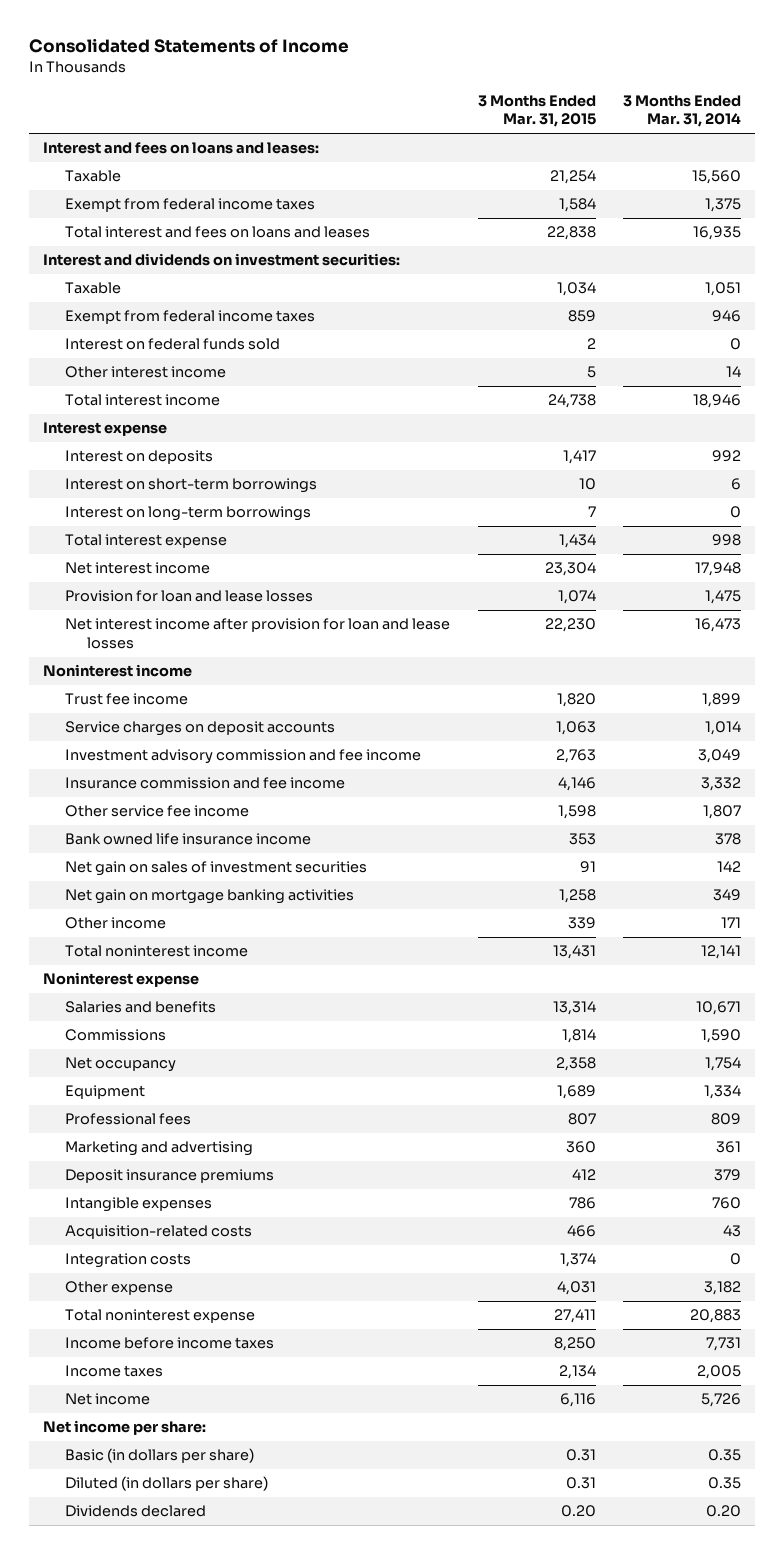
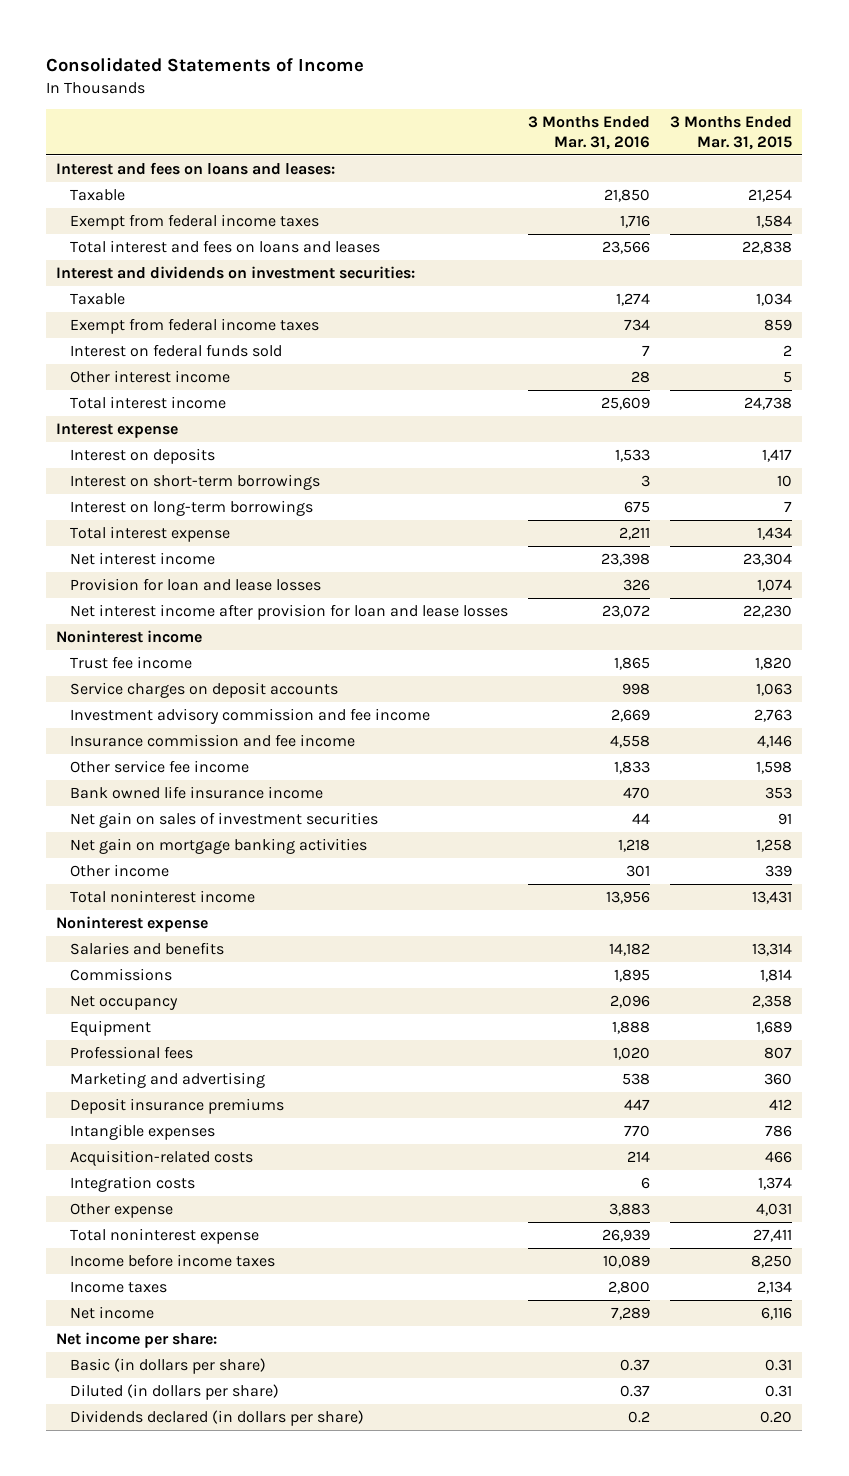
- | 3 Months Ended Mar. 31, 2015 | 3 Months Ended Mar. 31, 2014
+ | 3 Months Ended Mar. 31, 2016 | 3 Months Ended Mar. 31, 2015
- Dividends declared | 0.20 | 0.20
+ Dividends declared (in dollars per share) | 0.2 | 0.20

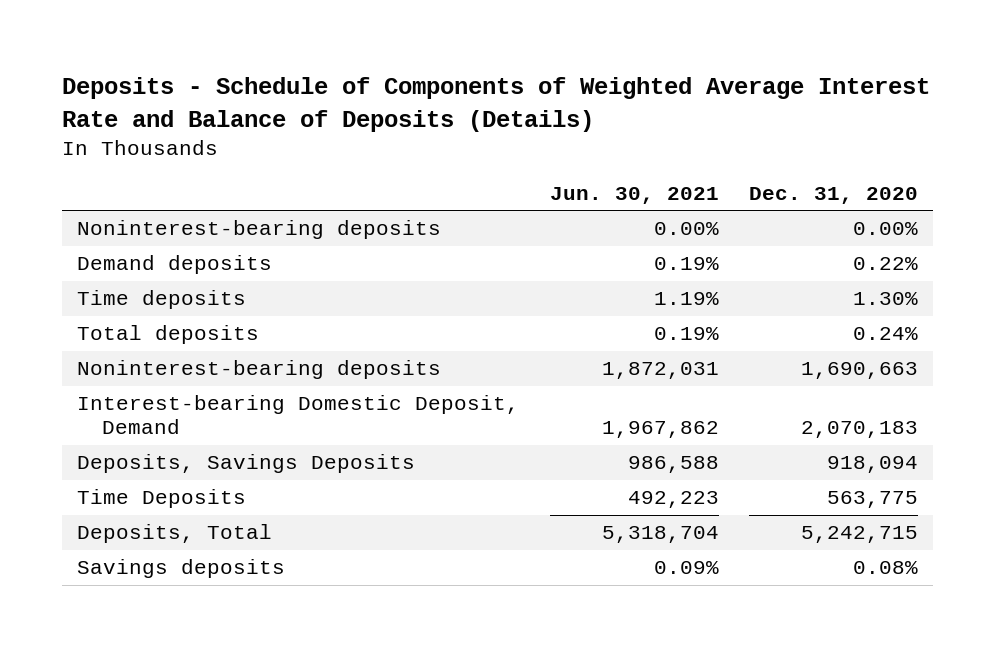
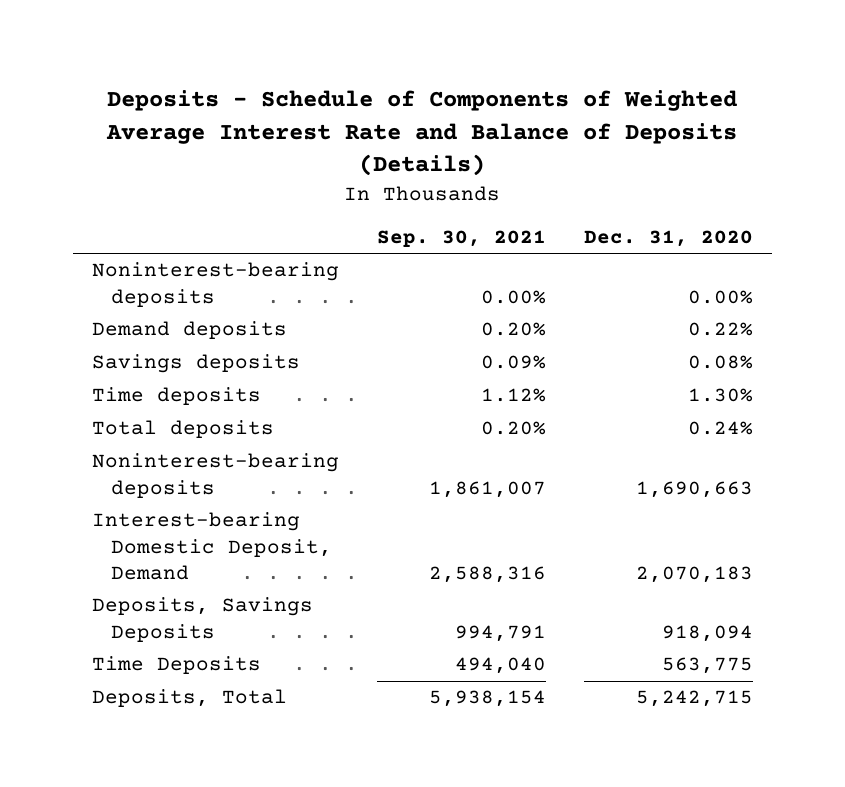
- | Jun. 30, 2021 | Dec. 31, 2020
+ | Sep. 30, 2021 | Dec. 31, 2020
moved up: Savings deposits | 0.09% | 0.08%

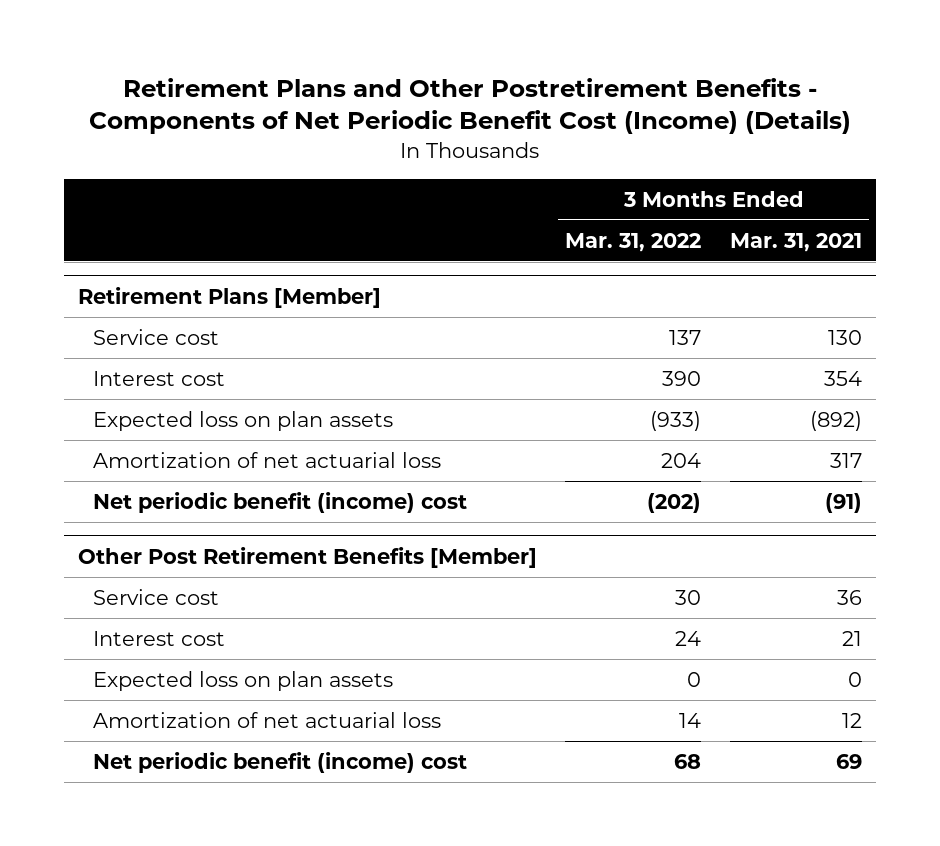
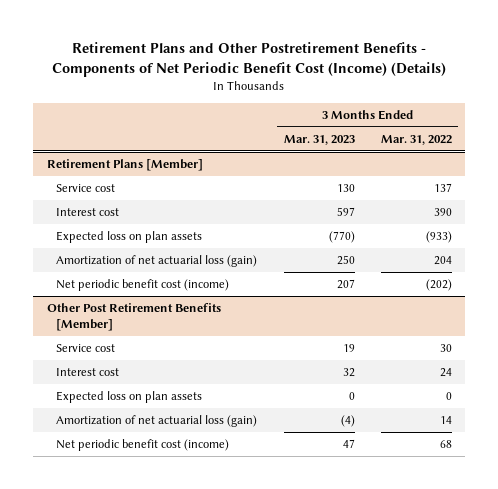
- | 3 Months Ended Mar. 31, 2022 | 3 Months Ended Mar. 31, 2021
+ | 3 Months Ended Mar. 31, 2023 | 3 Months Ended Mar. 31, 2022
@ Retirement Plans [Member]
- Amortization of net actuarial loss | 204 | 317
- Net periodic benefit (income) cost | (202) | (91)
+ Amortization of net actuarial loss (gain) | 250 | 204
+ Net periodic benefit cost (income) | 207 | (202)
@ Other Post Retirement Benefits [Member]
- Amortization of net actuarial loss | 14 | 12
- Net periodic benefit (income) cost | 68 | 69
+ Amortization of net actuarial loss (gain) | (4) | 14
+ Net periodic benefit cost (income) | 47 | 68

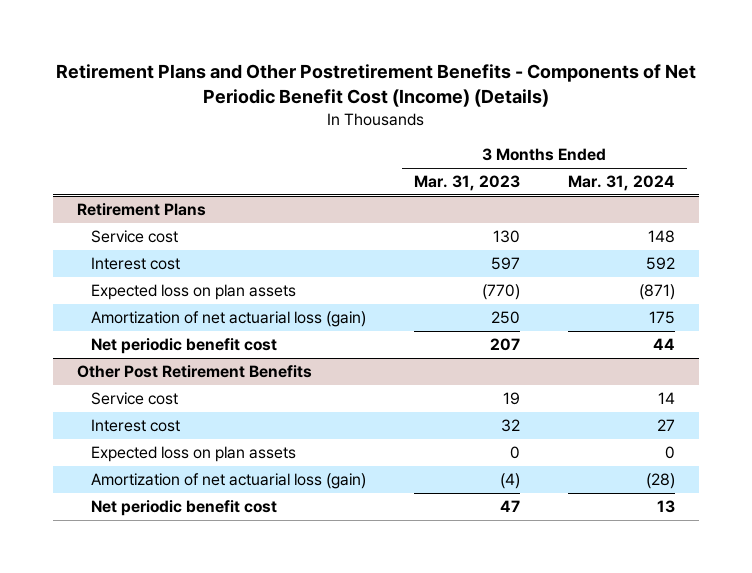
- | 3 Months Ended Mar. 31, 2023 | 3 Months Ended Mar. 31, 2022
+ | 3 Months Ended Mar. 31, 2023 | 3 Months Ended Mar. 31, 2024
- Retirement Plans [Member]
+ Retirement Plans
- Net periodic benefit cost (income) | 207 | (202)
- Other Post Retirement Benefits [Member]
+ Net periodic benefit cost | 207 | 44
+ Other Post Retirement Benefits
- Net periodic benefit cost (income) | 47 | 68
+ Net periodic benefit cost | 47 | 13

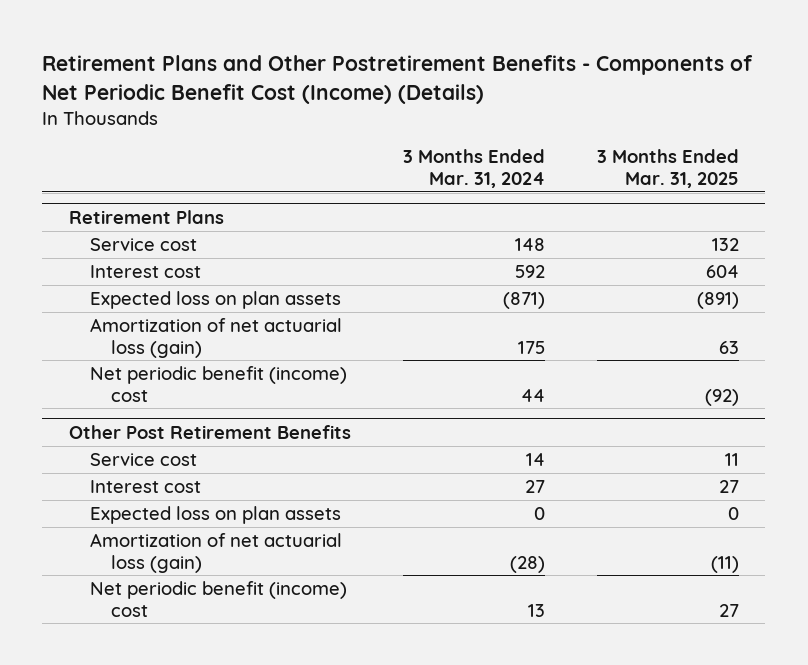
- | 3 Months Ended Mar. 31, 2023 | 3 Months Ended Mar. 31, 2024
+ | 3 Months Ended Mar. 31, 2024 | 3 Months Ended Mar. 31, 2025
@ Retirement Plans
- Net periodic benefit cost | 207 | 44
+ Net periodic benefit (income) cost | 44 | (92)
@ Other Post Retirement Benefits
- Net periodic benefit cost | 47 | 13
+ Net periodic benefit (income) cost | 13 | 27

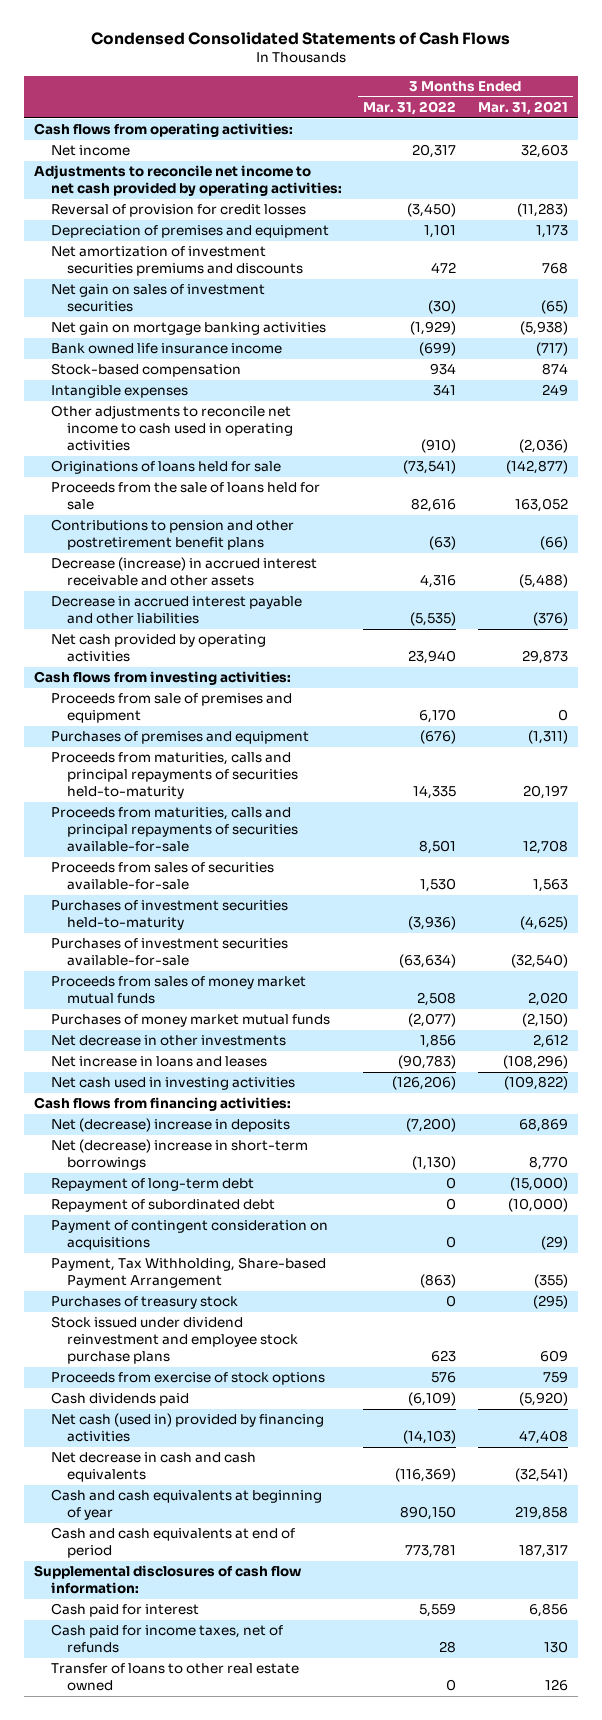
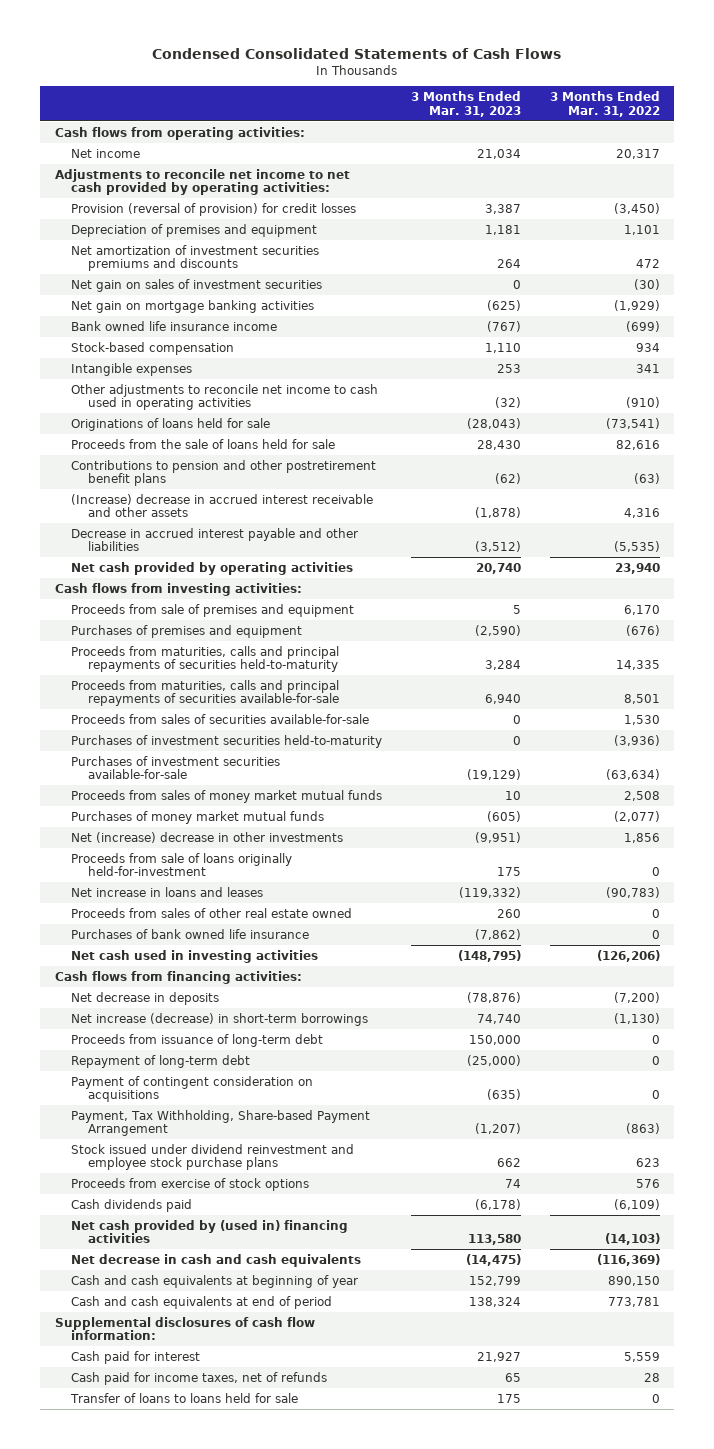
- | 3 Months Ended Mar. 31, 2022 | 3 Months Ended Mar. 31, 2021
+ | 3 Months Ended Mar. 31, 2023 | 3 Months Ended Mar. 31, 2022
- Reversal of provision for credit losses | (3,450) | (11,283)
+ Provision (reversal of provision) for credit losses | 3,387 | (3,450)
- Decrease (increase) in accrued interest receivable and other assets | 4,316 | (5,488)
+ (Increase) decrease in accrued interest receivable and other assets | (1,878) | 4,316
- Net decrease in other investments | 1,856 | 2,612
+ Net (increase) decrease in other investments | (9,951) | 1,856
+ Proceeds from sale of loans originally held-for-investment | 175 | 0
+ Proceeds from sales of other real estate owned | 260 | 0
+ Purchases of bank owned life insurance | (7,862) | 0
- Net (decrease) increase in deposits | (7,200) | 68,869
- Net (decrease) increase in short-term borrowings | (1,130) | 8,770
+ Net decrease in deposits | (78,876) | (7,200)
+ Net increase (decrease) in short-term borrowings | 74,740 | (1,130)
+ Proceeds from issuance of long-term debt | 150,000 | 0
- Repayment of subordinated debt | 0 | (10,000)
- Purchases of treasury stock | 0 | (295)
- Net cash (used in) provided by financing activities | (14,103) | 47,408
+ Net cash provided by (used in) financing activities | 113,580 | (14,103)
- Transfer of loans to other real estate owned | 0 | 126
+ Transfer of loans to loans held for sale | 175 | 0

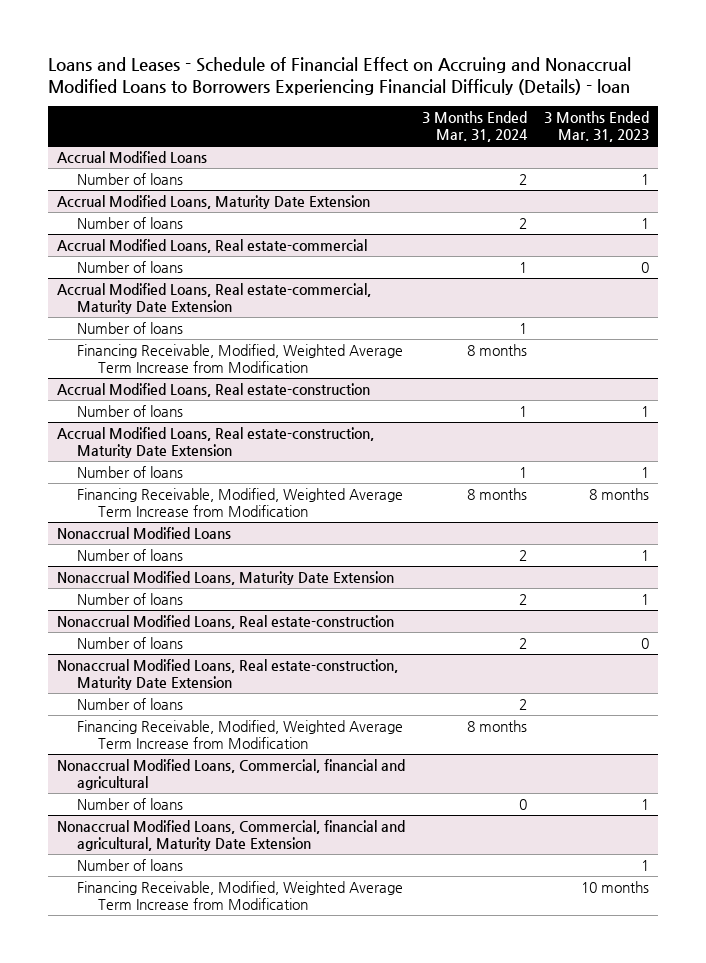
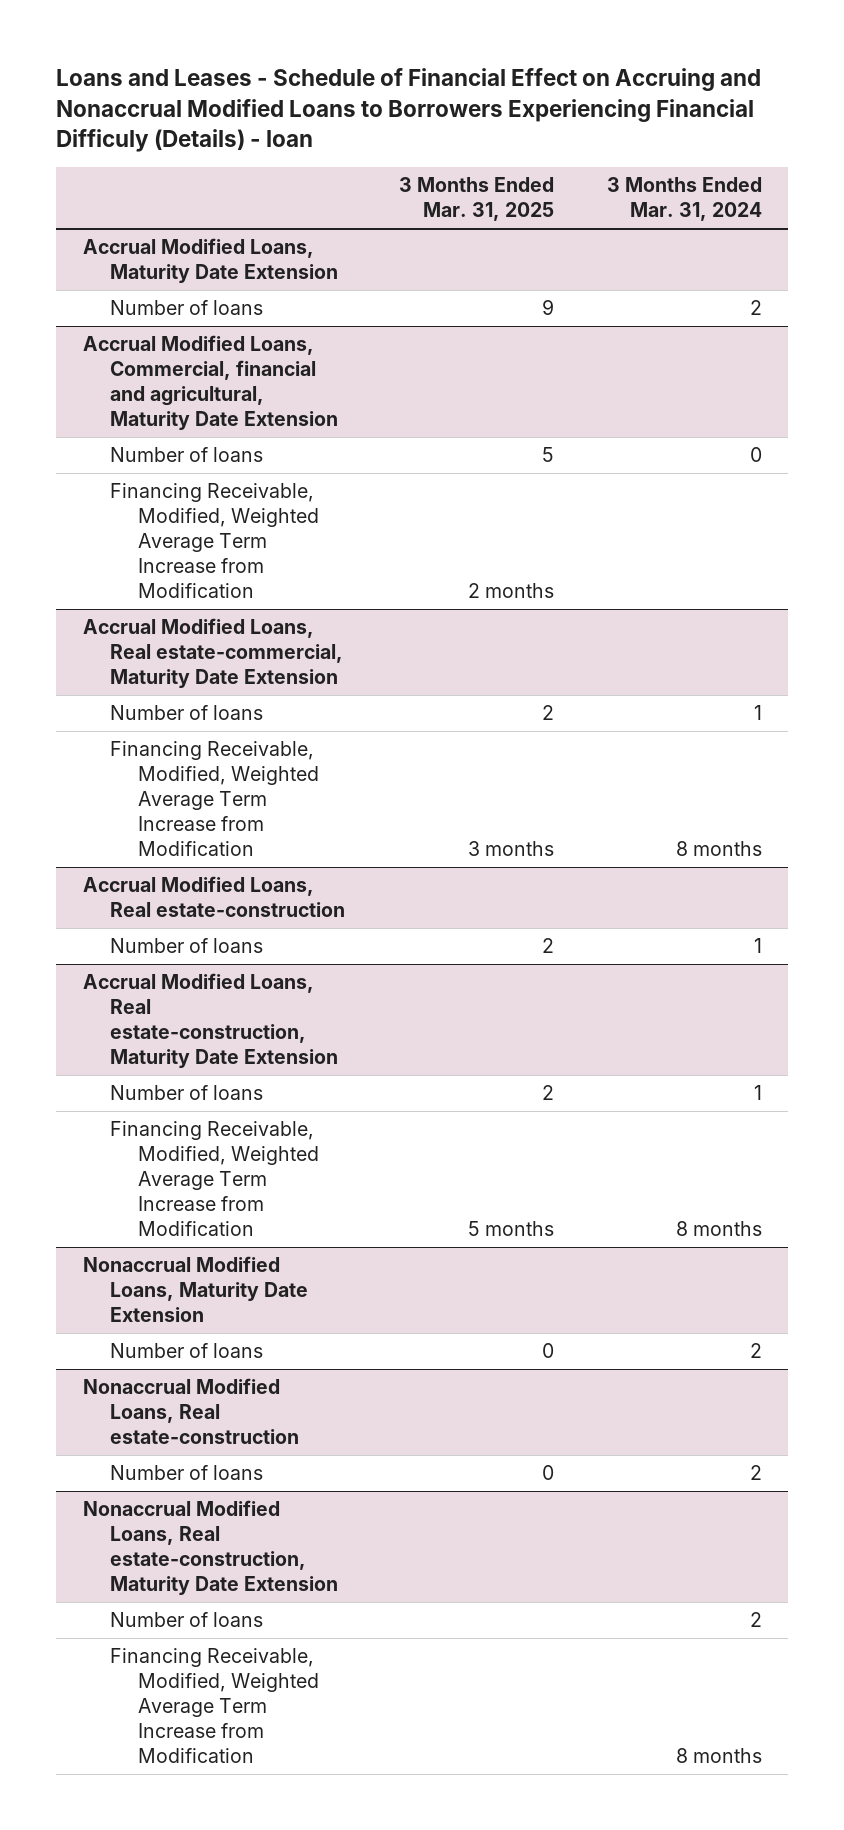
- | 3 Months Ended Mar. 31, 2024 | 3 Months Ended Mar. 31, 2023
+ | 3 Months Ended Mar. 31, 2025 | 3 Months Ended Mar. 31, 2024
- Accrual Modified Loans
- Number of loans | 2 | 1
- Accrual Modified Loans, Real estate-commercial
- Number of loans | 1 | 0
+ Accrual Modified Loans, Commercial, financial and agricultural, Maturity Date Extension
+ Number of loans | 5 | 0
+ Financing Receivable, Modified, Weighted Average Term Increase from Modification | 2 months |
- Nonaccrual Modified Loans
- Number of loans | 2 | 1
- Nonaccrual Modified Loans, Commercial, financial and agricultural
- Number of loans | 0 | 1
- Nonaccrual Modified Loans, Commercial, financial and agricultural, Maturity Date Extension
- Number of loans | | 1
- Financing Receivable, Modified, Weighted Average Term Increase from Modification | | 10 months

